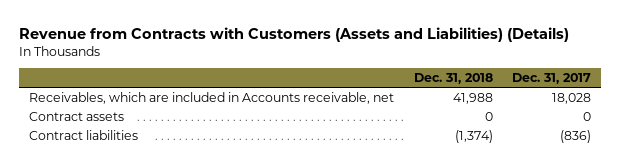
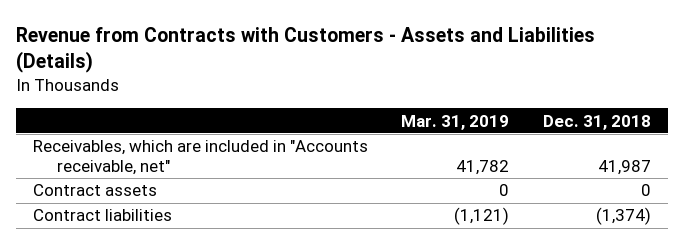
- Revenue from Contracts with Customers (Assets and Liabilities) (Details)
+ Revenue from Contracts with Customers - Assets and Liabilities (Details)
- | Dec. 31, 2018 | Dec. 31, 2017
+ | Mar. 31, 2019 | Dec. 31, 2018
- Receivables, which are included in Accounts receivable, net | 41,988 | 18,028
+ Receivables, which are included in "Accounts receivable, net" | 41,782 | 41,987

